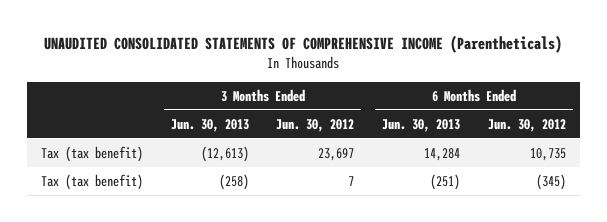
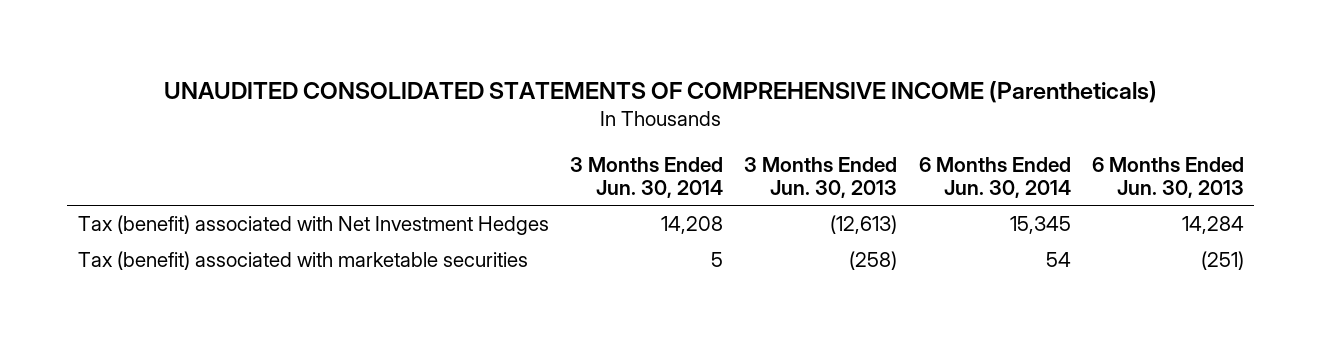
- | 3 Months Ended Jun. 30, 2013 | 3 Months Ended Jun. 30, 2012 | 6 Months Ended Jun. 30, 2013 | 6 Months Ended Jun. 30, 2012
+ | 3 Months Ended Jun. 30, 2014 | 3 Months Ended Jun. 30, 2013 | 6 Months Ended Jun. 30, 2014 | 6 Months Ended Jun. 30, 2013
- Tax (tax benefit) | (12,613) | 23,697 | 14,284 | 10,735
- Tax (tax benefit) | (258) | 7 | (251) | (345)
+ Tax (benefit) associated with Net Investment Hedges | 14,208 | (12,613) | 15,345 | 14,284
+ Tax (benefit) associated with marketable securities | 5 | (258) | 54 | (251)

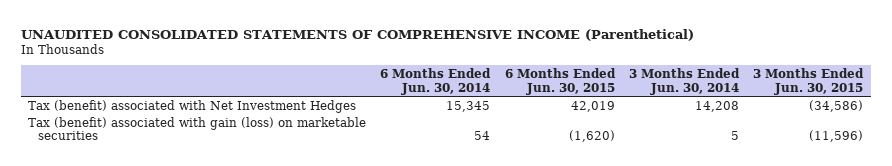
- UNAUDITED CONSOLIDATED STATEMENTS OF COMPREHENSIVE INCOME (Parentheticals)
+ UNAUDITED CONSOLIDATED STATEMENTS OF COMPREHENSIVE INCOME (Parenthetical)
- | 3 Months Ended Jun. 30, 2014 | 3 Months Ended Jun. 30, 2013 | 6 Months Ended Jun. 30, 2014 | 6 Months Ended Jun. 30, 2013
+ | 6 Months Ended Jun. 30, 2014 | 6 Months Ended Jun. 30, 2015 | 3 Months Ended Jun. 30, 2014 | 3 Months Ended Jun. 30, 2015
- Tax (benefit) associated with marketable securities | 5 | (258) | 54 | (251)
+ Tax (benefit) associated with gain (loss) on marketable securities | 54 | (1,620) | 5 | (11,596)

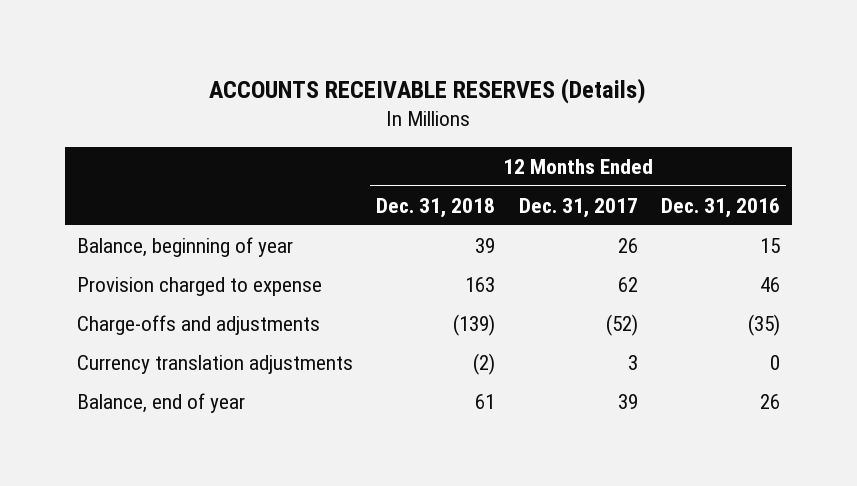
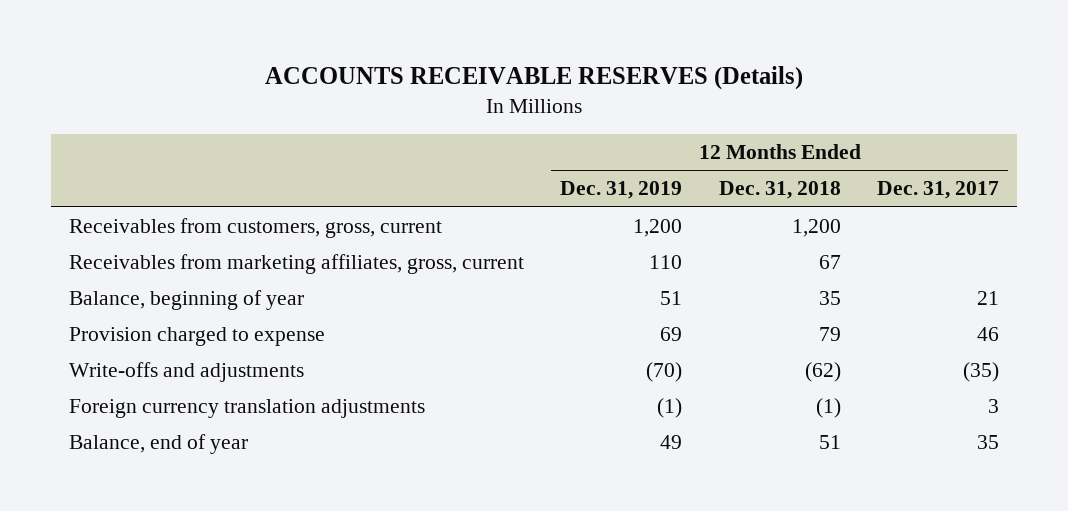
- | 12 Months Ended Dec. 31, 2018 | 12 Months Ended Dec. 31, 2017 | 12 Months Ended Dec. 31, 2016
+ | 12 Months Ended Dec. 31, 2019 | 12 Months Ended Dec. 31, 2018 | 12 Months Ended Dec. 31, 2017
- Balance, beginning of year | 39 | 26 | 15
- Provision charged to expense | 163 | 62 | 46
- Charge-offs and adjustments | (139) | (52) | (35)
- Currency translation adjustments | (2) | 3 | 0
- Balance, end of year | 61 | 39 | 26
+ Receivables from customers, gross, current | 1,200 | 1,200 |
+ Receivables from marketing affiliates, gross, current | 110 | 67 |
+ Balance, beginning of year | 51 | 35 | 21
+ Provision charged to expense | 69 | 79 | 46
+ Write-offs and adjustments | (70) | (62) | (35)
+ Foreign currency translation adjustments | (1) | (1) | 3
+ Balance, end of year | 49 | 51 | 35

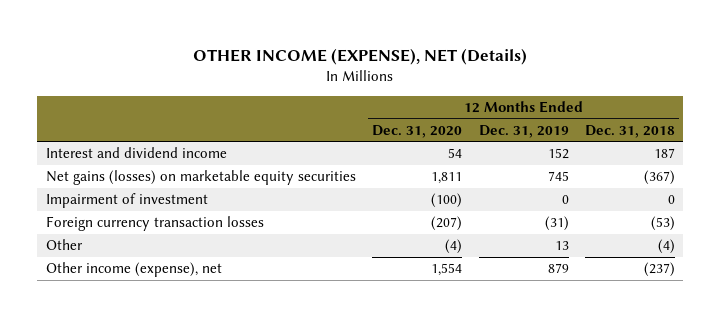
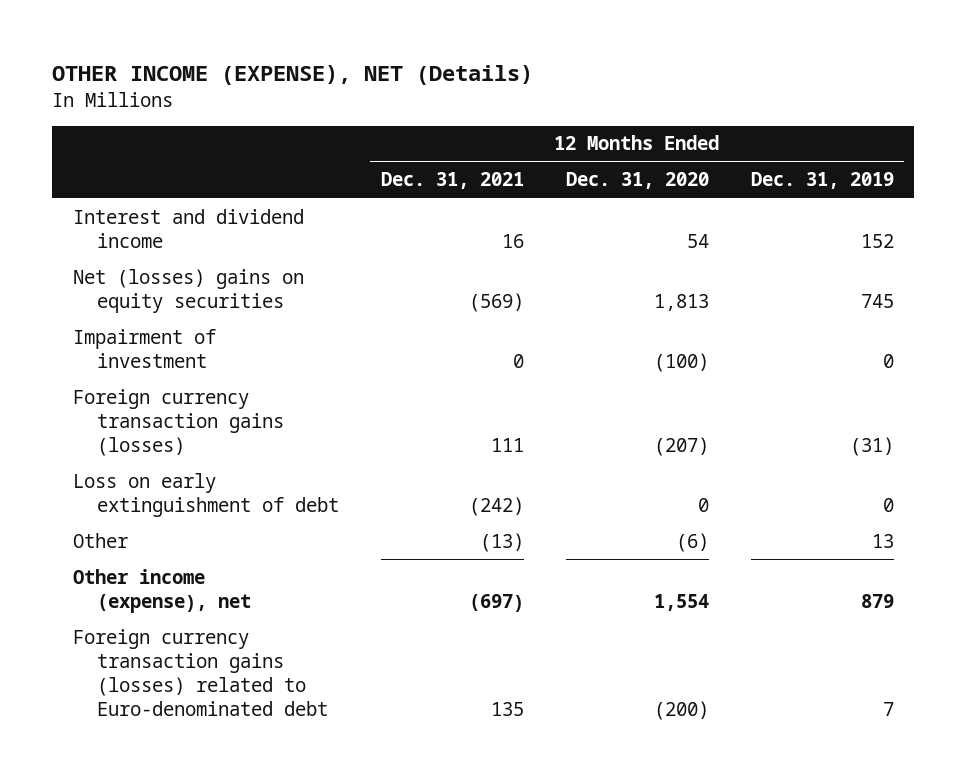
- | 12 Months Ended Dec. 31, 2020 | 12 Months Ended Dec. 31, 2019 | 12 Months Ended Dec. 31, 2018
+ | 12 Months Ended Dec. 31, 2021 | 12 Months Ended Dec. 31, 2020 | 12 Months Ended Dec. 31, 2019
- Net gains (losses) on marketable equity securities | 1,811 | 745 | (367)
+ Net (losses) gains on equity securities | (569) | 1,813 | 745
- Foreign currency transaction losses | (207) | (31) | (53)
- Other | (4) | 13 | (4)
+ Foreign currency transaction gains (losses) | 111 | (207) | (31)
+ Loss on early extinguishment of debt | (242) | 0 | 0
+ Other | (13) | (6) | 13
+ Foreign currency transaction gains (losses) related to Euro-denominated debt | 135 | (200) | 7

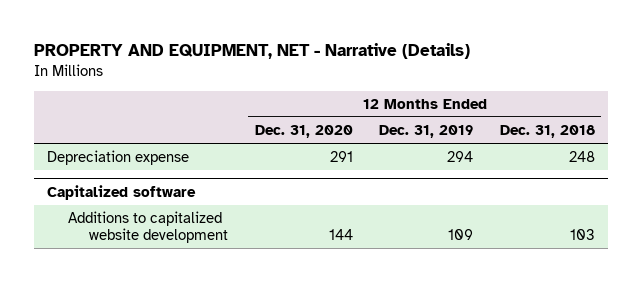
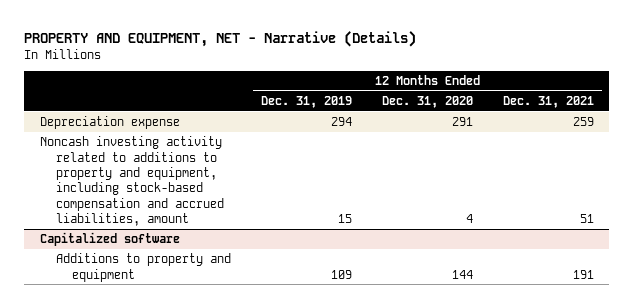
- | 12 Months Ended Dec. 31, 2020 | 12 Months Ended Dec. 31, 2019 | 12 Months Ended Dec. 31, 2018
+ | 12 Months Ended Dec. 31, 2019 | 12 Months Ended Dec. 31, 2020 | 12 Months Ended Dec. 31, 2021
+ Noncash investing activity related to additions to property and equipment, including stock-based compensation and accrued liabilities, amount | 15 | 4 | 51
@ Capitalized software
- Additions to capitalized website development | 144 | 109 | 103
+ Additions to property and equipment | 109 | 144 | 191

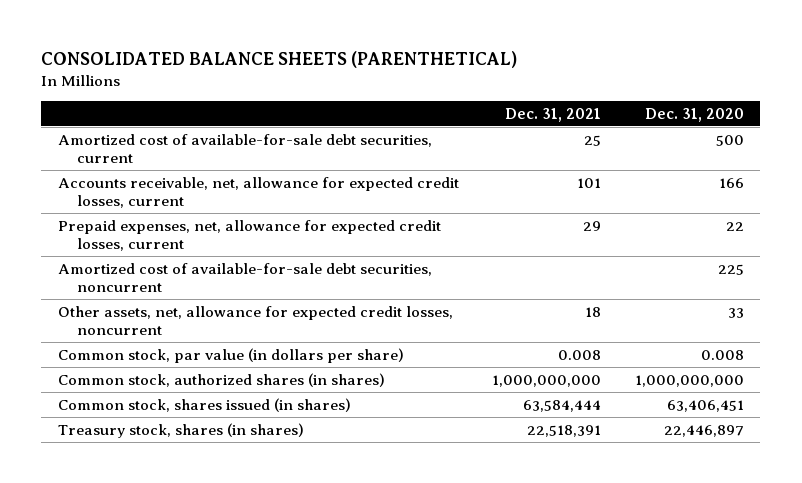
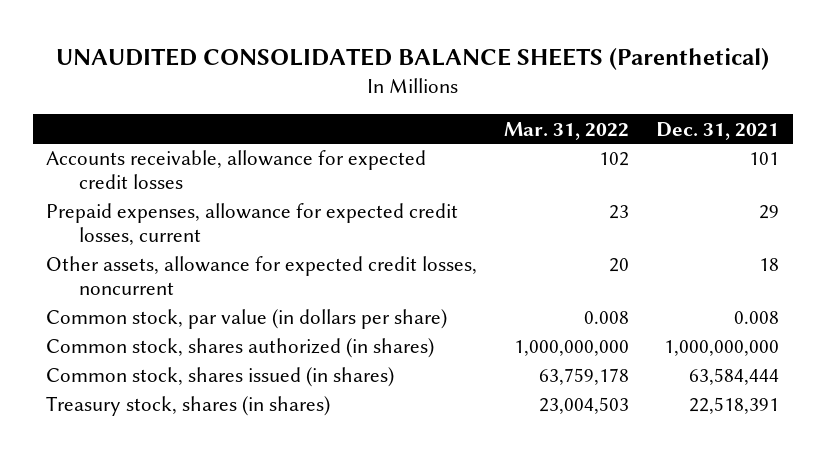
- CONSOLIDATED BALANCE SHEETS (PARENTHETICAL)
+ UNAUDITED CONSOLIDATED BALANCE SHEETS (Parenthetical)
- | Dec. 31, 2021 | Dec. 31, 2020
+ | Mar. 31, 2022 | Dec. 31, 2021
- Amortized cost of available-for-sale debt securities, current | 25 | 500
- Accounts receivable, net, allowance for expected credit losses, current | 101 | 166
- Prepaid expenses, net, allowance for expected credit losses, current | 29 | 22
- Amortized cost of available-for-sale debt securities, noncurrent | | 225
- Other assets, net, allowance for expected credit losses, noncurrent | 18 | 33
+ Accounts receivable, allowance for expected credit losses | 102 | 101
+ Prepaid expenses, allowance for expected credit losses, current | 23 | 29
+ Other assets, allowance for expected credit losses, noncurrent | 20 | 18
- Common stock, authorized shares (in shares) | 1,000,000,000 | 1,000,000,000
+ Common stock, shares authorized (in shares) | 1,000,000,000 | 1,000,000,000

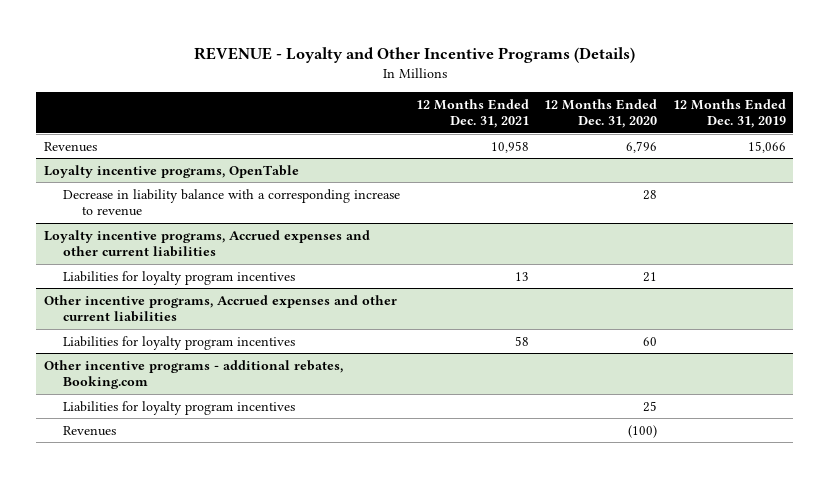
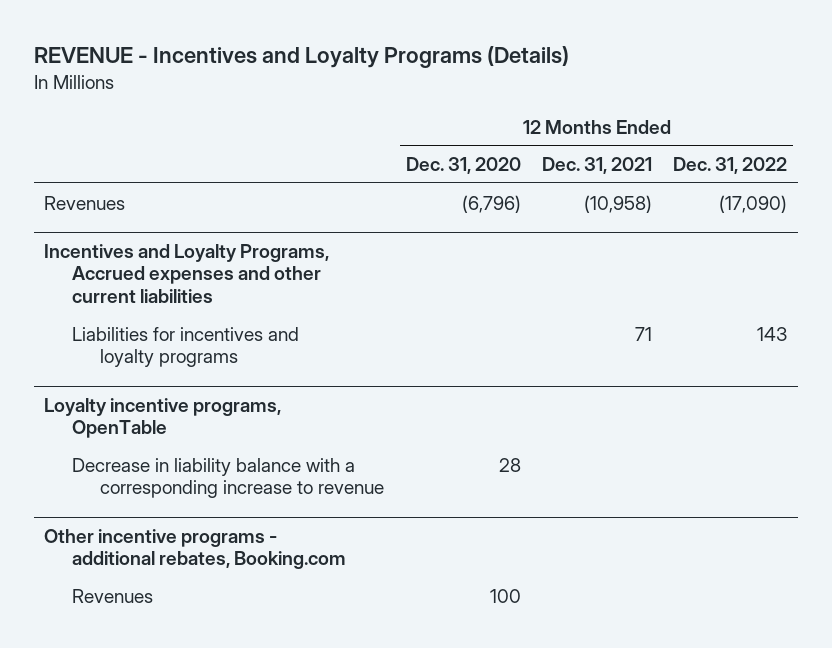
- REVENUE - Loyalty and Other Incentive Programs (Details)
+ REVENUE - Incentives and Loyalty Programs (Details)
- | 12 Months Ended Dec. 31, 2021 | 12 Months Ended Dec. 31, 2020 | 12 Months Ended Dec. 31, 2019
+ | 12 Months Ended Dec. 31, 2020 | 12 Months Ended Dec. 31, 2021 | 12 Months Ended Dec. 31, 2022
- Revenues | 10,958 | 6,796 | 15,066
+ Revenues | (6,796) | (10,958) | (17,090)
+ Incentives and Loyalty Programs, Accrued expenses and other current liabilities
+ Liabilities for incentives and loyalty programs | | 71 | 143
- Loyalty incentive programs, Accrued expenses and other current liabilities
- Liabilities for loyalty program incentives | 13 | 21 |
- Other incentive programs, Accrued expenses and other current liabilities
- Liabilities for loyalty program incentives | 58 | 60 |
@ Other incentive programs - additional rebates, Booking.com
- Liabilities for loyalty program incentives | | 25 |
- Revenues | | (100) |
+ Revenues | 100 | |

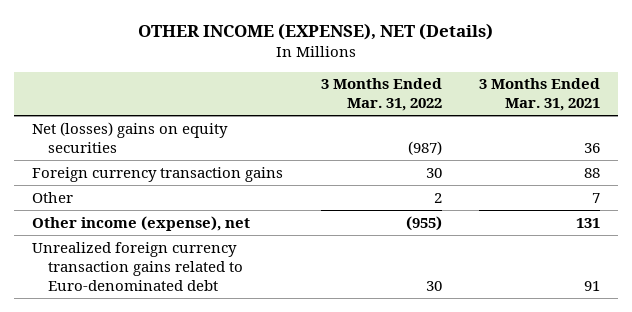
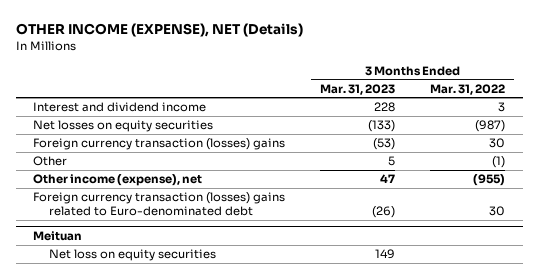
- | 3 Months Ended Mar. 31, 2022 | 3 Months Ended Mar. 31, 2021
+ | 3 Months Ended Mar. 31, 2023 | 3 Months Ended Mar. 31, 2022
- Net (losses) gains on equity securities | (987) | 36
- Foreign currency transaction gains | 30 | 88
- Other | 2 | 7
+ Interest and dividend income | 228 | 3
+ Net losses on equity securities | (133) | (987)
+ Foreign currency transaction (losses) gains | (53) | 30
+ Other | 5 | (1)
- Unrealized foreign currency transaction gains related to Euro-denominated debt | 30 | 91
+ Foreign currency transaction (losses) gains related to Euro-denominated debt | (26) | 30
+ Meituan
+ Net loss on equity securities | 149 |

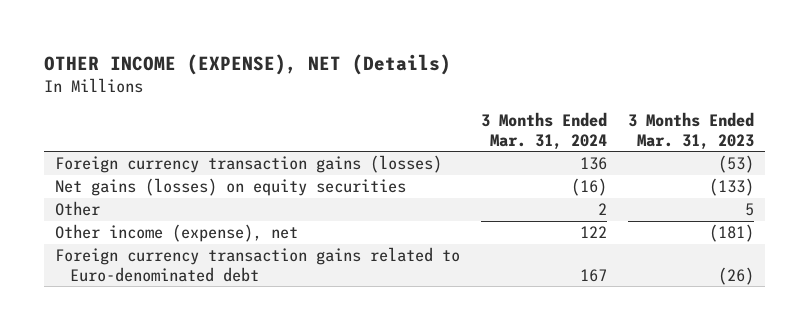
- | 3 Months Ended Mar. 31, 2023 | 3 Months Ended Mar. 31, 2022
+ | 3 Months Ended Mar. 31, 2024 | 3 Months Ended Mar. 31, 2023
- Interest and dividend income | 228 | 3
- Net losses on equity securities | (133) | (987)
- Foreign currency transaction (losses) gains | (53) | 30
+ Foreign currency transaction gains (losses) | 136 | (53)
+ Net gains (losses) on equity securities | (16) | (133)
- Other income (expense), net | 47 | (955)
- Foreign currency transaction (losses) gains related to Euro-denominated debt | (26) | 30
- Meituan
- Net loss on equity securities | 149 |
+ Other income (expense), net | 122 | (181)
+ Foreign currency transaction gains related to Euro-denominated debt | 167 | (26)

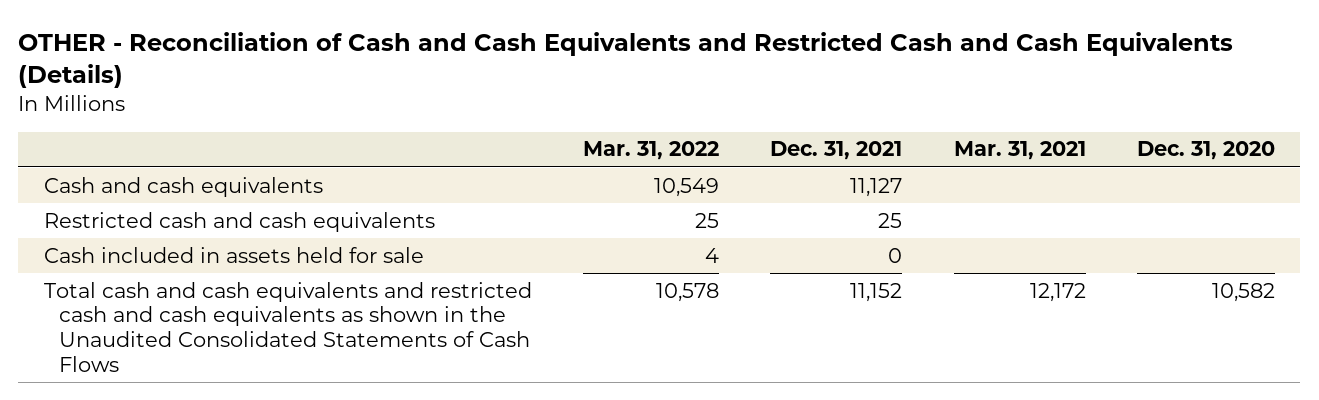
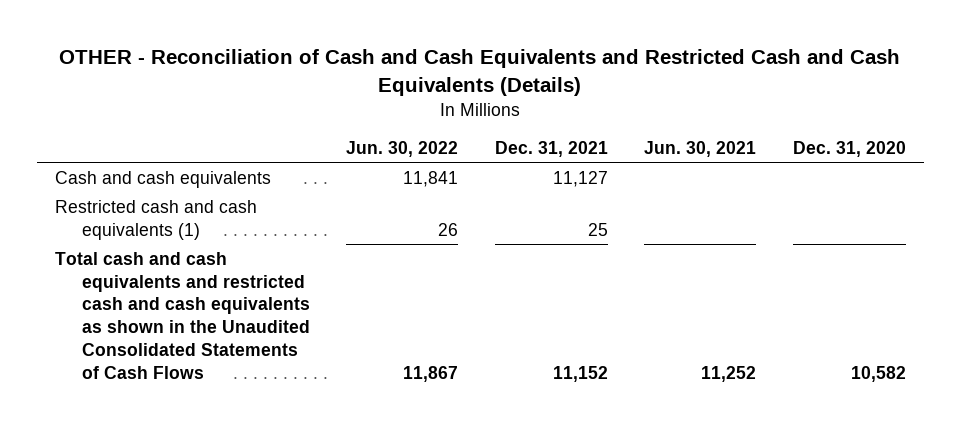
- | Mar. 31, 2022 | Dec. 31, 2021 | Mar. 31, 2021 | Dec. 31, 2020
+ | Jun. 30, 2022 | Dec. 31, 2021 | Jun. 30, 2021 | Dec. 31, 2020
- Restricted cash and cash equivalents | 25 | 25 | |
- Cash included in assets held for sale | 4 | 0 | |
+ Restricted cash and cash equivalents (1) | 26 | 25 | |

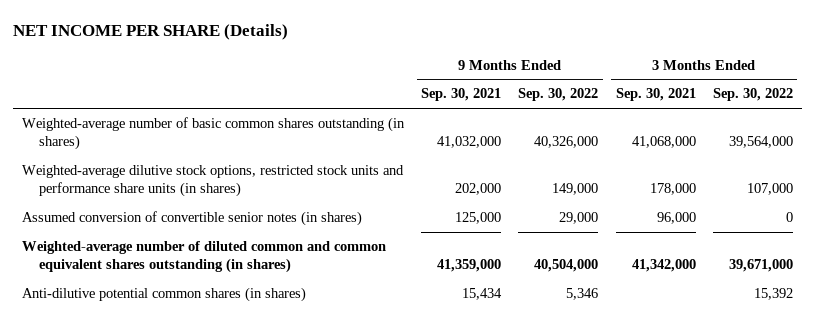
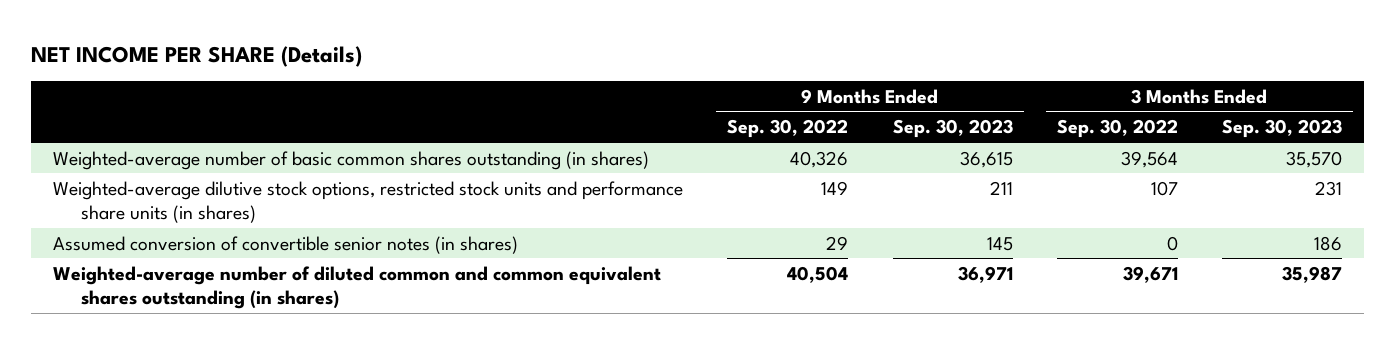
- | 9 Months Ended Sep. 30, 2021 | 9 Months Ended Sep. 30, 2022 | 3 Months Ended Sep. 30, 2021 | 3 Months Ended Sep. 30, 2022
+ | 9 Months Ended Sep. 30, 2022 | 9 Months Ended Sep. 30, 2023 | 3 Months Ended Sep. 30, 2022 | 3 Months Ended Sep. 30, 2023
- Weighted-average number of basic common shares outstanding (in shares) | 41,032,000 | 40,326,000 | 41,068,000 | 39,564,000
- Weighted-average dilutive stock options, restricted stock units and performance share units (in shares) | 202,000 | 149,000 | 178,000 | 107,000
- Assumed conversion of convertible senior notes (in shares) | 125,000 | 29,000 | 96,000 | 0
- Weighted-average number of diluted common and common equivalent shares outstanding (in shares) | 41,359,000 | 40,504,000 | 41,342,000 | 39,671,000
- Anti-dilutive potential common shares (in shares) | 15,434 | 5,346 | | 15,392
+ Weighted-average number of basic common shares outstanding (in shares) | 40,326 | 36,615 | 39,564 | 35,570
+ Weighted-average dilutive stock options, restricted stock units and performance share units (in shares) | 149 | 211 | 107 | 231
+ Assumed conversion of convertible senior notes (in shares) | 29 | 145 | 0 | 186
+ Weighted-average number of diluted common and common equivalent shares outstanding (in shares) | 40,504 | 36,971 | 39,671 | 35,987

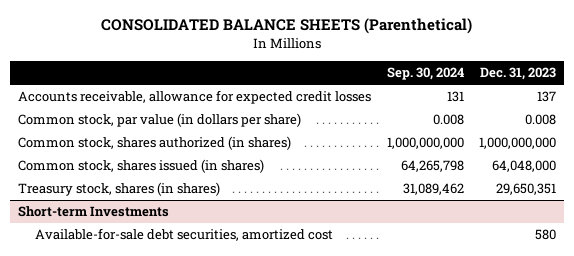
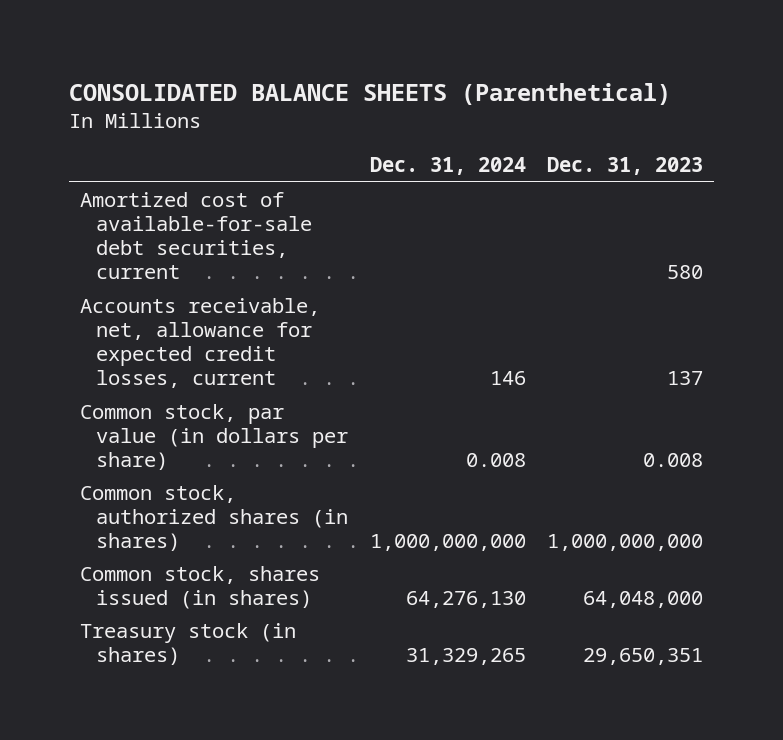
- | Sep. 30, 2024 | Dec. 31, 2023
+ | Dec. 31, 2024 | Dec. 31, 2023
- Accounts receivable, allowance for expected credit losses | 131 | 137
+ Amortized cost of available-for-sale debt securities, current | | 580
+ Accounts receivable, net, allowance for expected credit losses, current | 146 | 137
- Common stock, shares authorized (in shares) | 1,000,000,000 | 1,000,000,000
+ Common stock, authorized shares (in shares) | 1,000,000,000 | 1,000,000,000
- Treasury stock, shares (in shares) | 31,089,462 | 29,650,351
- Short-term Investments
- Available-for-sale debt securities, amortized cost | | 580
+ Treasury stock (in shares) | 31,329,265 | 29,650,351

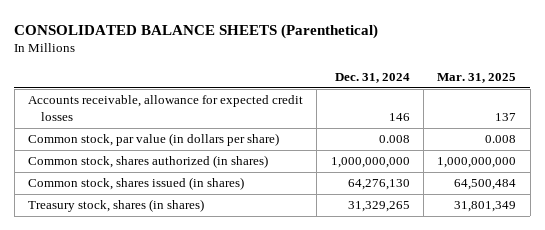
- | Dec. 31, 2024 | Dec. 31, 2023
+ | Dec. 31, 2024 | Mar. 31, 2025
- Amortized cost of available-for-sale debt securities, current | | 580
- Accounts receivable, net, allowance for expected credit losses, current | 146 | 137
+ Accounts receivable, allowance for expected credit losses | 146 | 137
- Common stock, authorized shares (in shares) | 1,000,000,000 | 1,000,000,000
+ Common stock, shares authorized (in shares) | 1,000,000,000 | 1,000,000,000
- Treasury stock (in shares) | 31,329,265 | 29,650,351
+ Treasury stock, shares (in shares) | 31,329,265 | 31,801,349

